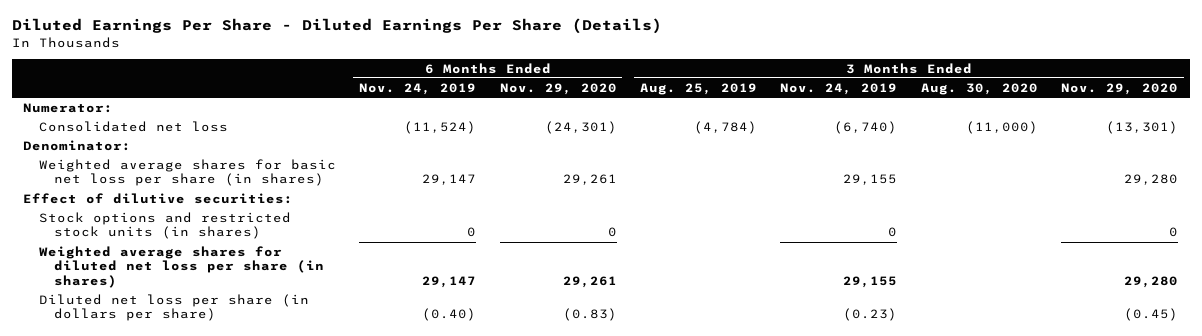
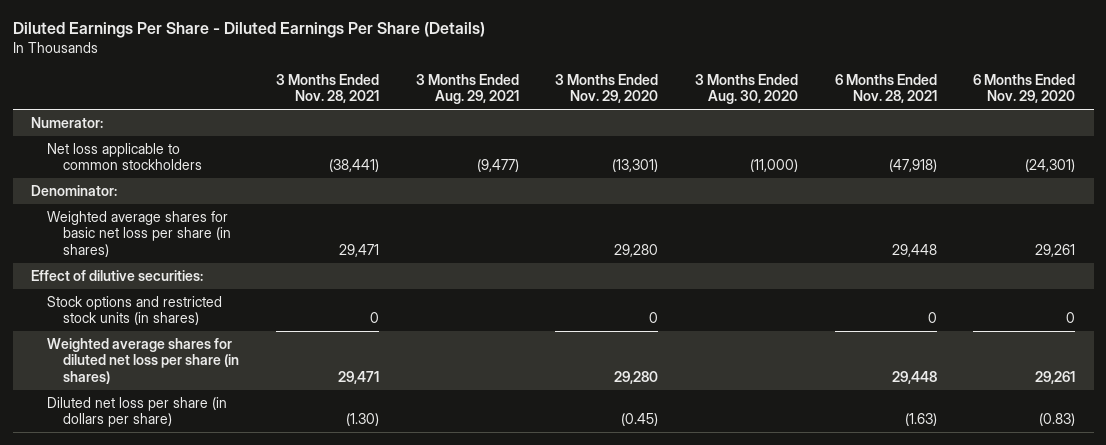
- | 6 Months Ended Nov. 24, 2019 | 6 Months Ended Nov. 29, 2020 | 3 Months Ended Aug. 25, 2019 | 3 Months Ended Nov. 24, 2019 | 3 Months Ended Aug. 30, 2020 | 3 Months Ended Nov. 29, 2020
+ | 3 Months Ended Nov. 28, 2021 | 3 Months Ended Aug. 29, 2021 | 3 Months Ended Nov. 29, 2020 | 3 Months Ended Aug. 30, 2020 | 6 Months Ended Nov. 28, 2021 | 6 Months Ended Nov. 29, 2020
- Consolidated net loss | (11,524) | (24,301) | (4,784) | (6,740) | (11,000) | (13,301)
+ Net loss applicable to common stockholders | (38,441) | (9,477) | (13,301) | (11,000) | (47,918) | (24,301)

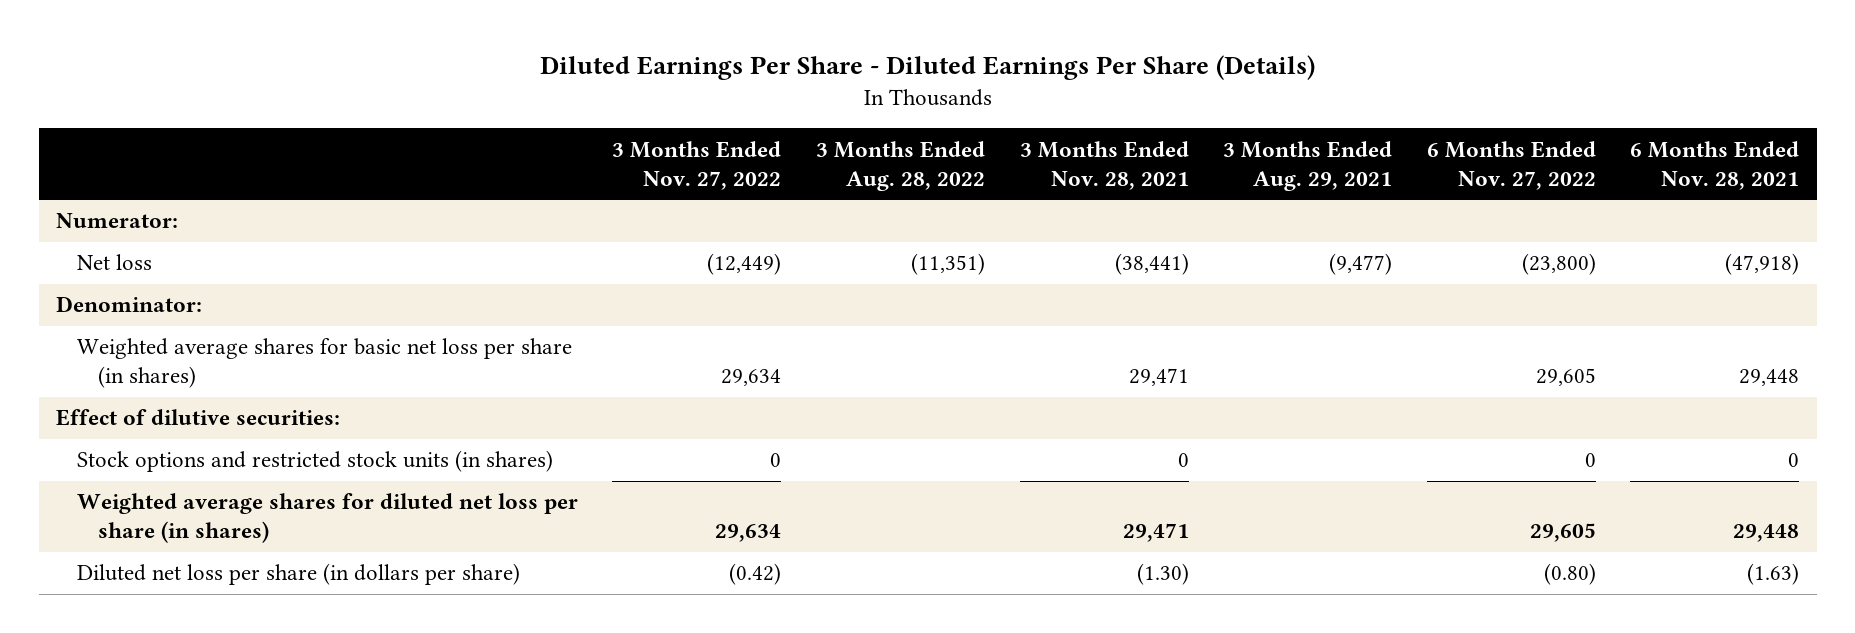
- | 3 Months Ended Nov. 28, 2021 | 3 Months Ended Aug. 29, 2021 | 3 Months Ended Nov. 29, 2020 | 3 Months Ended Aug. 30, 2020 | 6 Months Ended Nov. 28, 2021 | 6 Months Ended Nov. 29, 2020
+ | 3 Months Ended Nov. 27, 2022 | 3 Months Ended Aug. 28, 2022 | 3 Months Ended Nov. 28, 2021 | 3 Months Ended Aug. 29, 2021 | 6 Months Ended Nov. 27, 2022 | 6 Months Ended Nov. 28, 2021
- Net loss applicable to common stockholders | (38,441) | (9,477) | (13,301) | (11,000) | (47,918) | (24,301)
+ Net loss | (12,449) | (11,351) | (38,441) | (9,477) | (23,800) | (47,918)

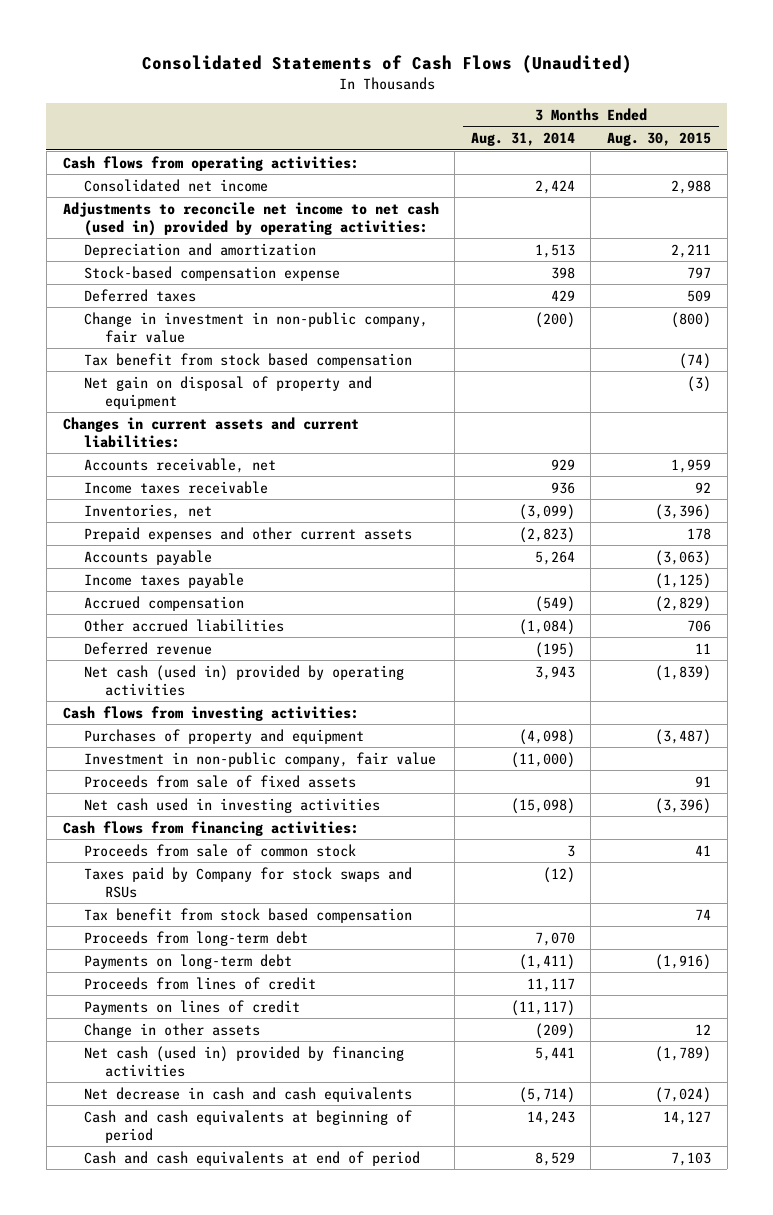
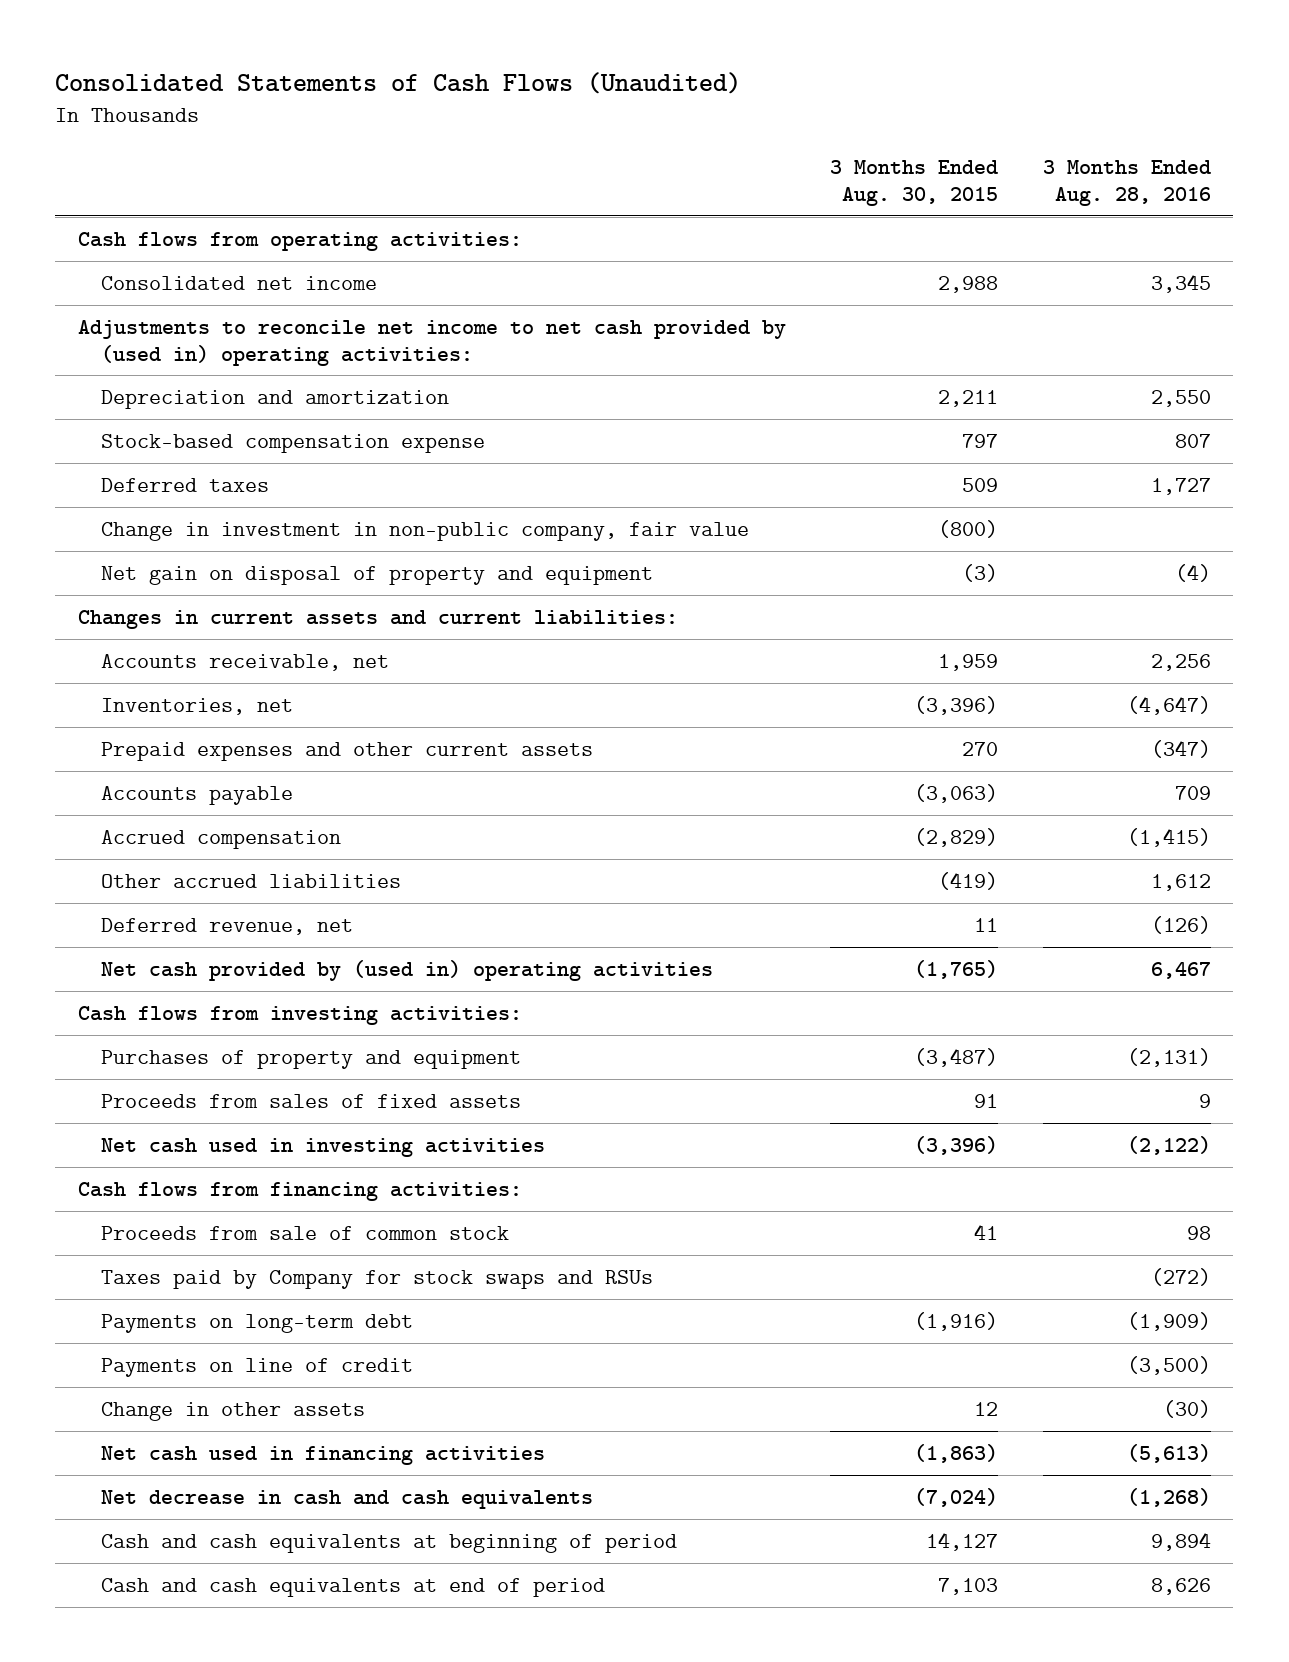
- | 3 Months Ended Aug. 31, 2014 | 3 Months Ended Aug. 30, 2015
+ | 3 Months Ended Aug. 30, 2015 | 3 Months Ended Aug. 28, 2016
- Adjustments to reconcile net income to net cash (used in) provided by operating activities:
+ Adjustments to reconcile net income to net cash provided by (used in) operating activities:
- Tax benefit from stock based compensation | | (74)
- Income taxes receivable | 936 | 92
- Prepaid expenses and other current assets | (2,823) | 178
+ Prepaid expenses and other current assets | 270 | (347)
- Income taxes payable | | (1,125)
- Other accrued liabilities | (1,084) | 706
- Deferred revenue | (195) | 11
- Net cash (used in) provided by operating activities | 3,943 | (1,839)
+ Other accrued liabilities | (419) | 1,612
+ Deferred revenue, net | 11 | (126)
+ Net cash provided by (used in) operating activities | (1,765) | 6,467
- Investment in non-public company, fair value | (11,000) |
- Proceeds from sale of fixed assets | | 91
+ Proceeds from sales of fixed assets | 91 | 9
- Tax benefit from stock based compensation | | 74
- Proceeds from long-term debt | 7,070 |
- Proceeds from lines of credit | 11,117 |
- Payments on lines of credit | (11,117) |
+ Payments on line of credit | | (3,500)
- Net cash (used in) provided by financing activities | 5,441 | (1,789)
+ Net cash used in financing activities | (1,863) | (5,613)

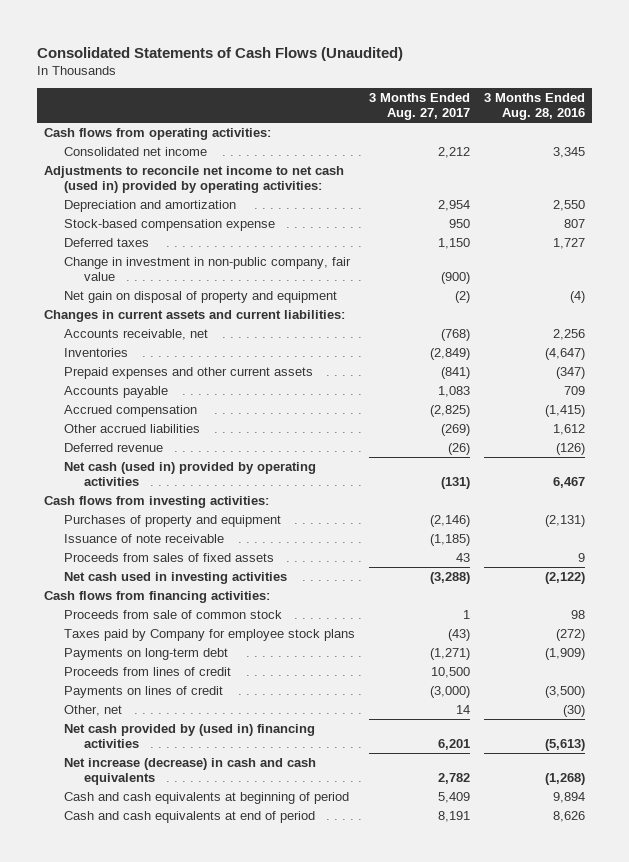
- | 3 Months Ended Aug. 30, 2015 | 3 Months Ended Aug. 28, 2016
+ | 3 Months Ended Aug. 27, 2017 | 3 Months Ended Aug. 28, 2016
- Adjustments to reconcile net income to net cash provided by (used in) operating activities:
+ Adjustments to reconcile net income to net cash (used in) provided by operating activities:
- Inventories, net | (3,396) | (4,647)
+ Inventories | (2,849) | (4,647)
- Deferred revenue, net | 11 | (126)
- Net cash provided by (used in) operating activities | (1,765) | 6,467
+ Deferred revenue | (26) | (126)
+ Net cash (used in) provided by operating activities | (131) | 6,467
+ Issuance of note receivable | (1,185) |
- Taxes paid by Company for stock swaps and RSUs | | (272)
+ Taxes paid by Company for employee stock plans | (43) | (272)
- Payments on line of credit | | (3,500)
- Change in other assets | 12 | (30)
- Net cash used in financing activities | (1,863) | (5,613)
- Net decrease in cash and cash equivalents | (7,024) | (1,268)
+ Proceeds from lines of credit | 10,500 |
+ Payments on lines of credit | (3,000) | (3,500)
+ Other, net | 14 | (30)
+ Net cash provided by (used in) financing activities | 6,201 | (5,613)
+ Net increase (decrease) in cash and cash equivalents | 2,782 | (1,268)

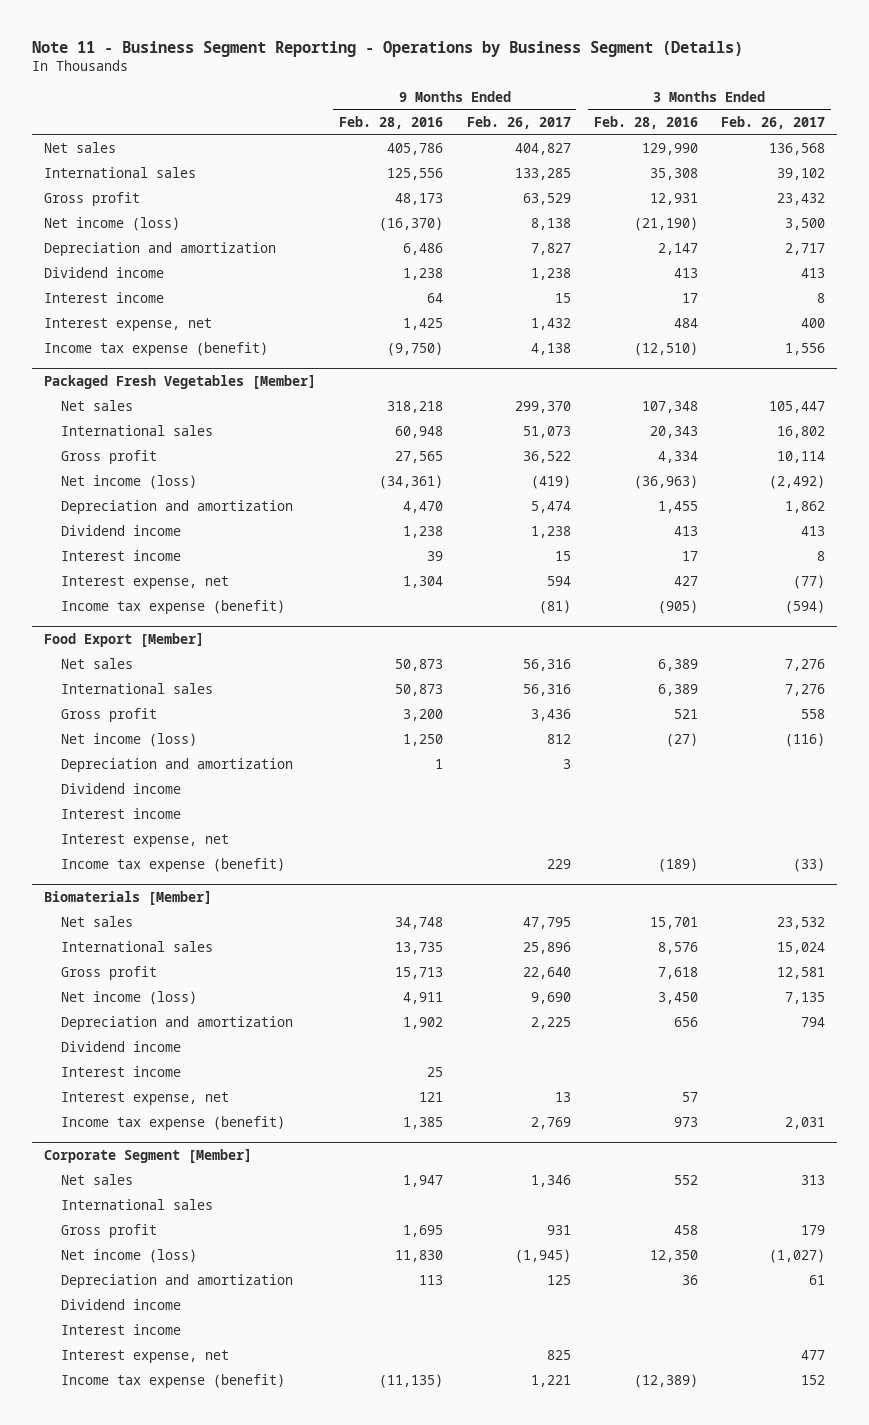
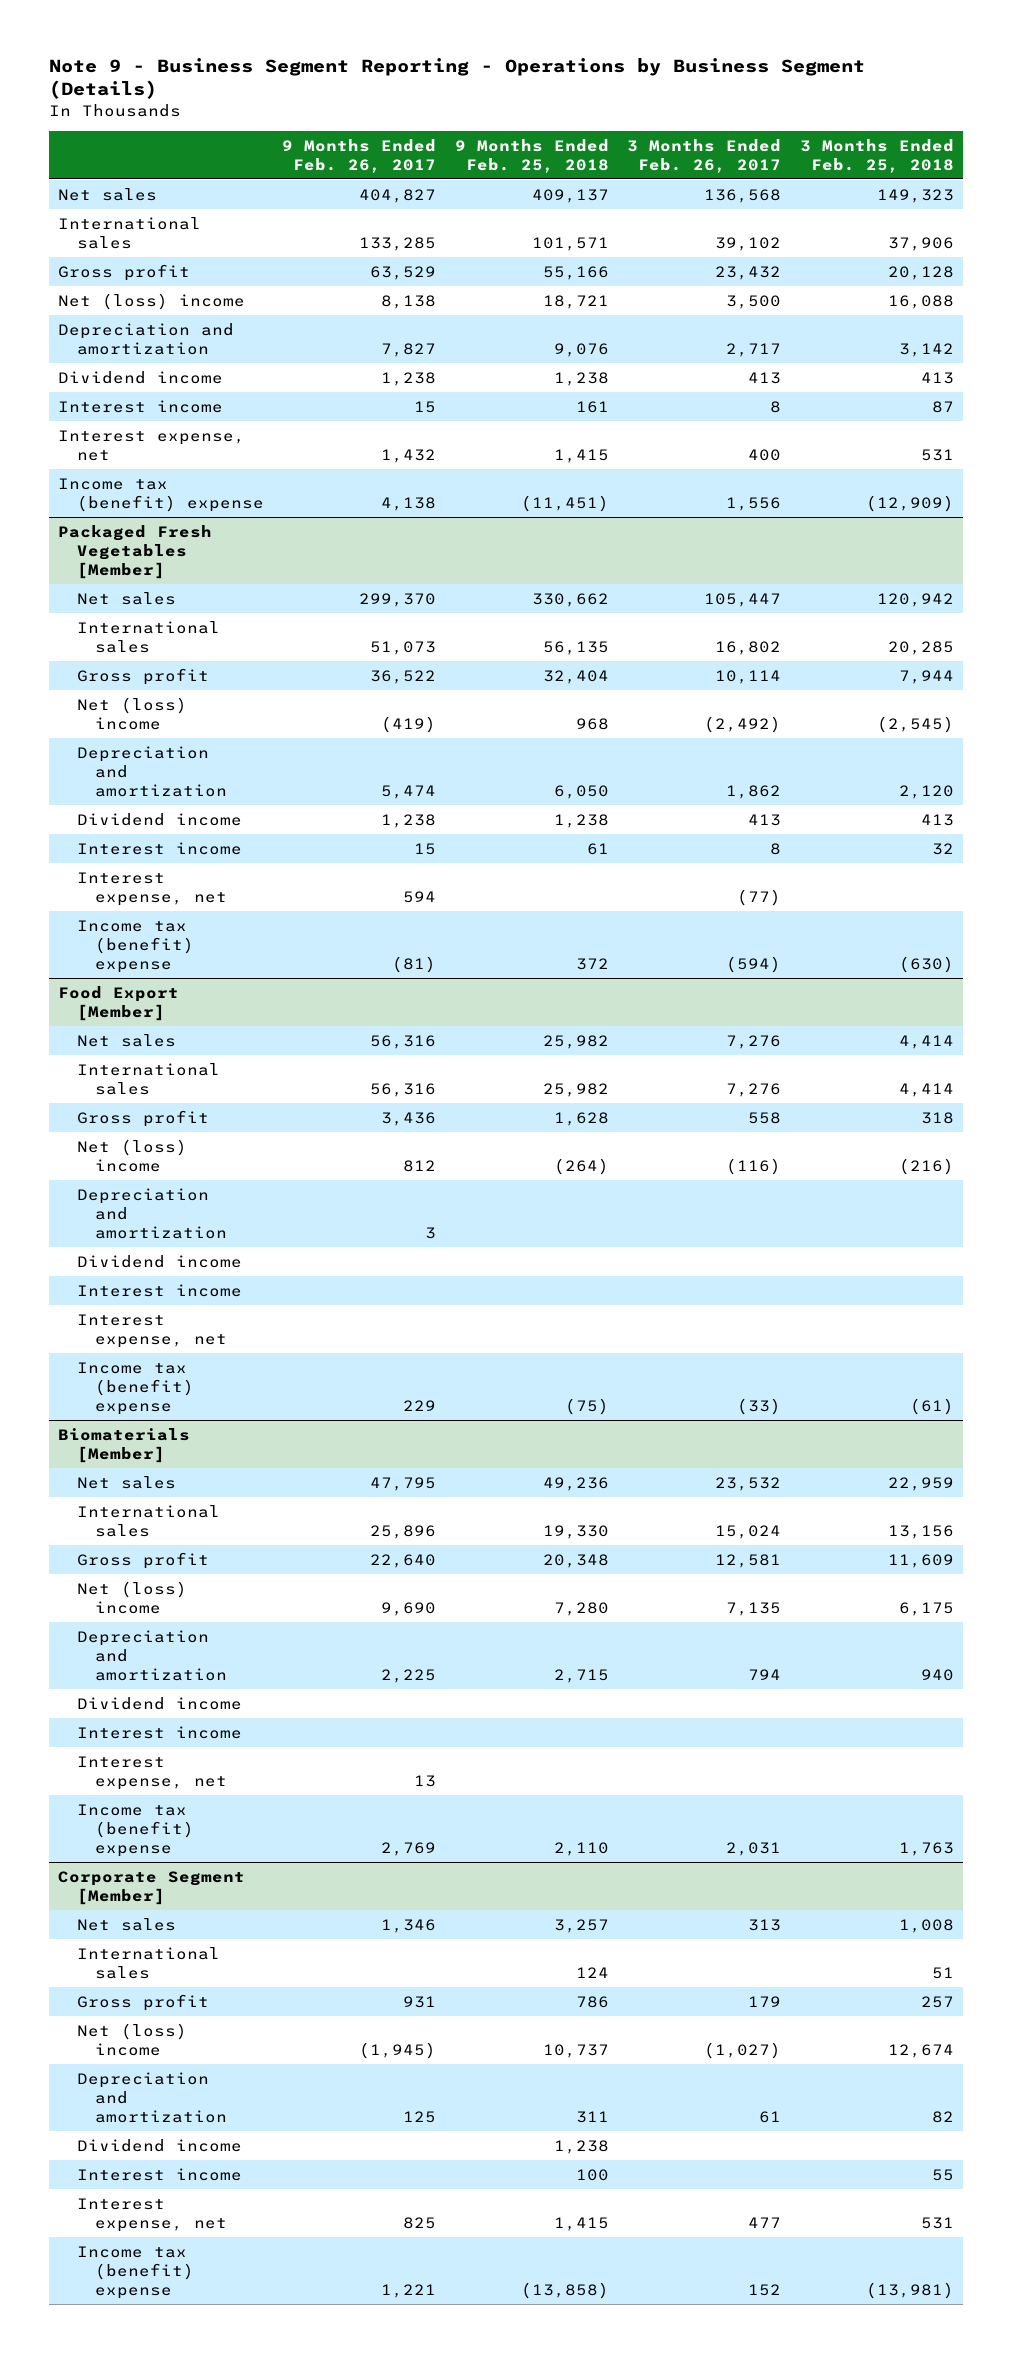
- Note 11 - Business Segment Reporting - Operations by Business Segment (Details)
+ Note 9 - Business Segment Reporting - Operations by Business Segment (Details)
- | 9 Months Ended Feb. 28, 2016 | 9 Months Ended Feb. 26, 2017 | 3 Months Ended Feb. 28, 2016 | 3 Months Ended Feb. 26, 2017
+ | 9 Months Ended Feb. 26, 2017 | 9 Months Ended Feb. 25, 2018 | 3 Months Ended Feb. 26, 2017 | 3 Months Ended Feb. 25, 2018
- Net income (loss) | (16,370) | 8,138 | (21,190) | 3,500
+ Net (loss) income | 8,138 | 18,721 | 3,500 | 16,088
- Income tax expense (benefit) | (9,750) | 4,138 | (12,510) | 1,556
+ Income tax (benefit) expense | 4,138 | (11,451) | 1,556 | (12,909)
@ Packaged Fresh Vegetables [Member]
- Net income (loss) | (34,361) | (419) | (36,963) | (2,492)
+ Net (loss) income | (419) | 968 | (2,492) | (2,545)
- Income tax expense (benefit) | | (81) | (905) | (594)
+ Income tax (benefit) expense | (81) | 372 | (594) | (630)
@ Food Export [Member]
- Net income (loss) | 1,250 | 812 | (27) | (116)
+ Net (loss) income | 812 | (264) | (116) | (216)
- Income tax expense (benefit) | | 229 | (189) | (33)
+ Income tax (benefit) expense | 229 | (75) | (33) | (61)
@ Biomaterials [Member]
- Net income (loss) | 4,911 | 9,690 | 3,450 | 7,135
+ Net (loss) income | 9,690 | 7,280 | 7,135 | 6,175
- Income tax expense (benefit) | 1,385 | 2,769 | 973 | 2,031
+ Income tax (benefit) expense | 2,769 | 2,110 | 2,031 | 1,763
@ Corporate Segment [Member]
- Net income (loss) | 11,830 | (1,945) | 12,350 | (1,027)
+ Net (loss) income | (1,945) | 10,737 | (1,027) | 12,674
- Income tax expense (benefit) | (11,135) | 1,221 | (12,389) | 152
+ Income tax (benefit) expense | 1,221 | (13,858) | 152 | (13,981)

